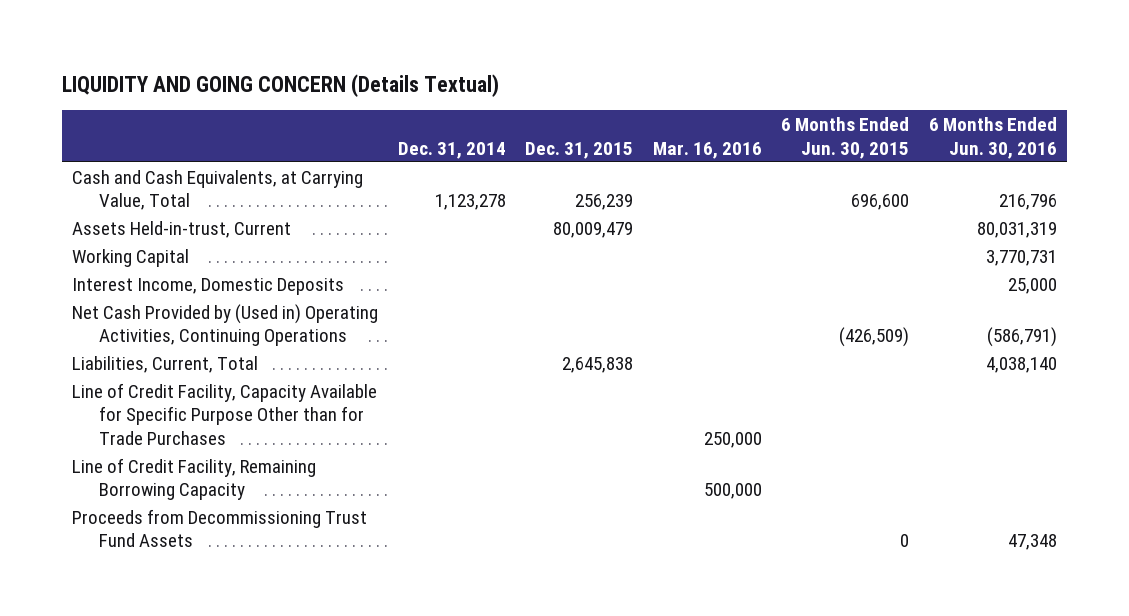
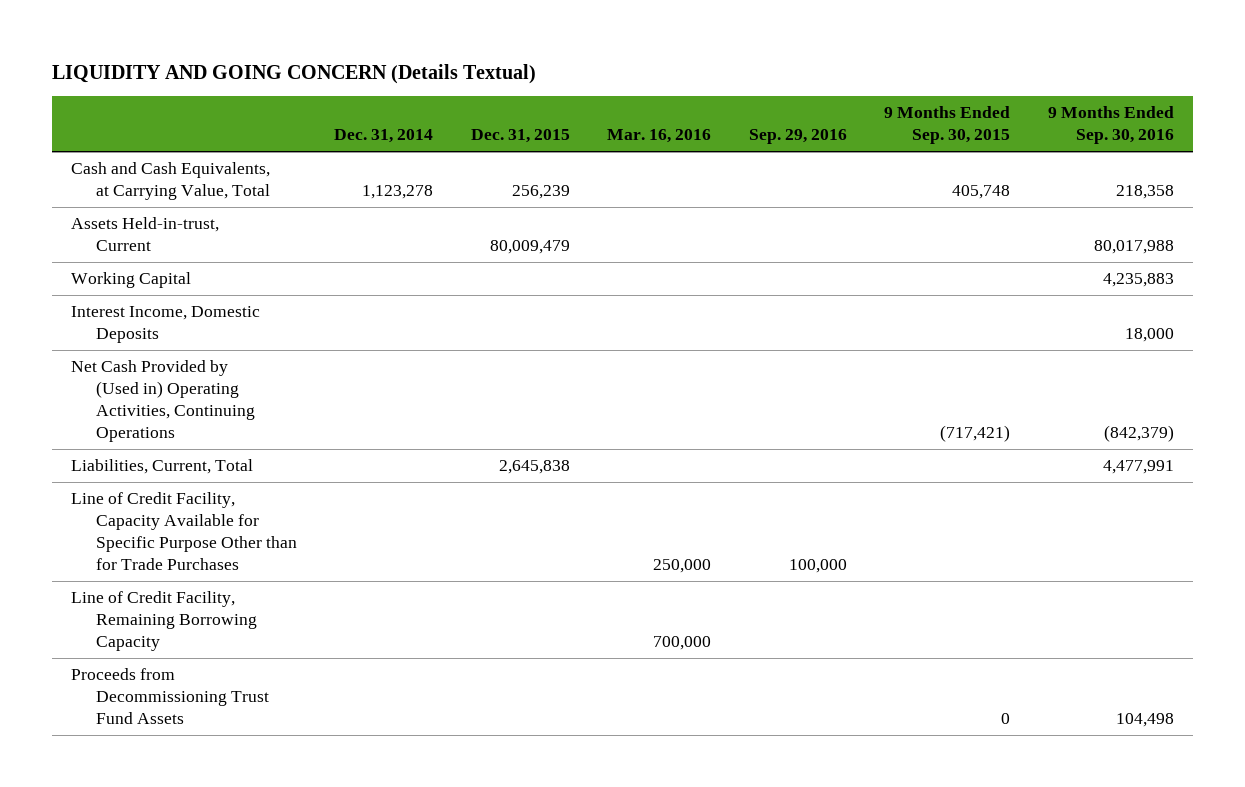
- | Dec. 31, 2014 | Dec. 31, 2015 | Mar. 16, 2016 | 6 Months Ended Jun. 30, 2015 | 6 Months Ended Jun. 30, 2016
+ | Dec. 31, 2014 | Dec. 31, 2015 | Mar. 16, 2016 | Sep. 29, 2016 | 9 Months Ended Sep. 30, 2015 | 9 Months Ended Sep. 30, 2016
- Line of Credit Facility, Remaining Borrowing Capacity | | | 500,000 | |
+ Line of Credit Facility, Remaining Borrowing Capacity | | | 700,000 | | |

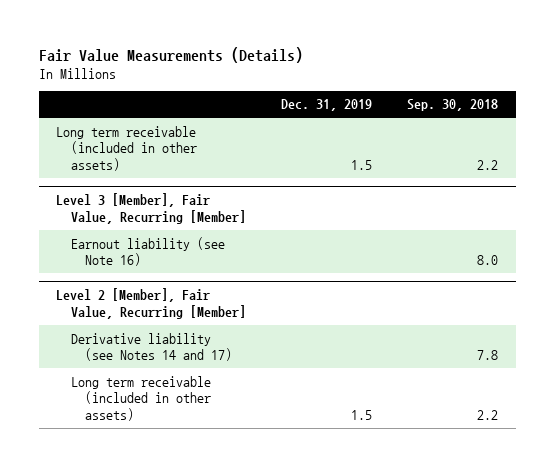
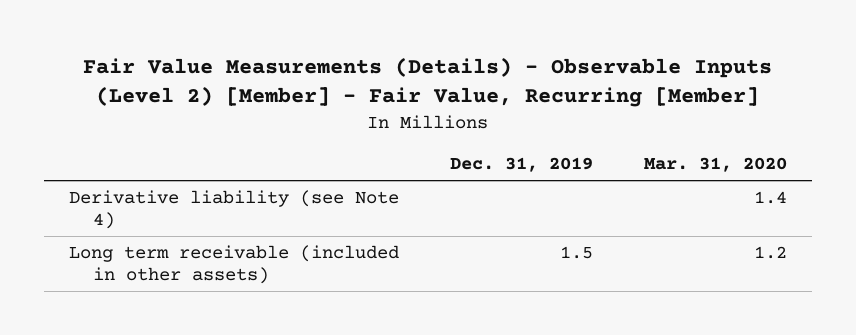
- Fair Value Measurements (Details)
+ Fair Value Measurements (Details) - Observable Inputs (Level 2) [Member] - Fair Value, Recurring [Member]
- | Dec. 31, 2019 | Sep. 30, 2018
+ | Dec. 31, 2019 | Mar. 31, 2020
+ Derivative liability (see Note 4) | | 1.4
- Level 3 [Member], Fair Value, Recurring [Member]
- Earnout liability (see Note 16) | | 8.0
- Level 2 [Member], Fair Value, Recurring [Member]
- Derivative liability (see Notes 14 and 17) | | 7.8
- Long term receivable (included in other assets) | 1.5 | 2.2

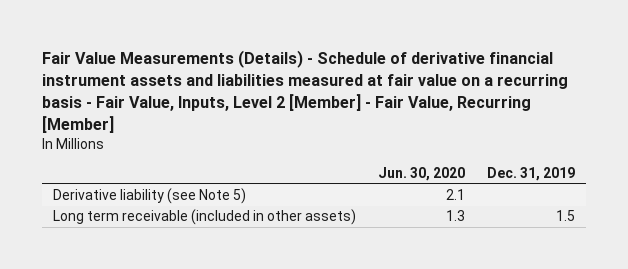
- Fair Value Measurements (Details) - Observable Inputs (Level 2) [Member] - Fair Value, Recurring [Member]
+ Fair Value Measurements (Details) - Schedule of derivative financial instrument assets and liabilities measured at fair value on a recurring basis - Fair Value, Inputs, Level 2 [Member] - Fair Value, Recurring [Member]
- | Dec. 31, 2019 | Mar. 31, 2020
+ | Jun. 30, 2020 | Dec. 31, 2019
- Derivative liability (see Note 4) | | 1.4
+ Derivative liability (see Note 5) | 2.1 |

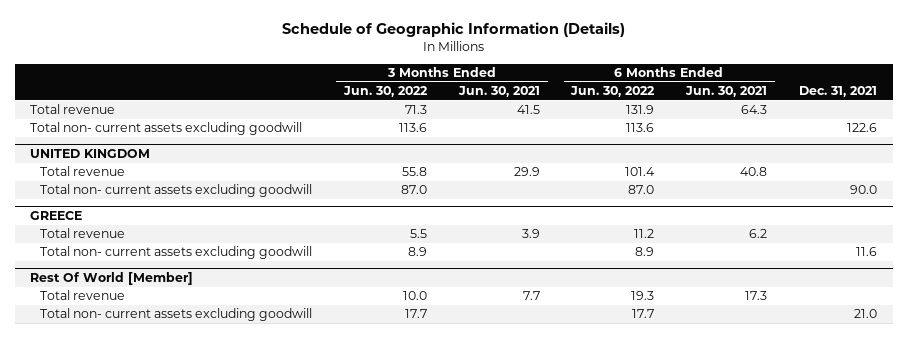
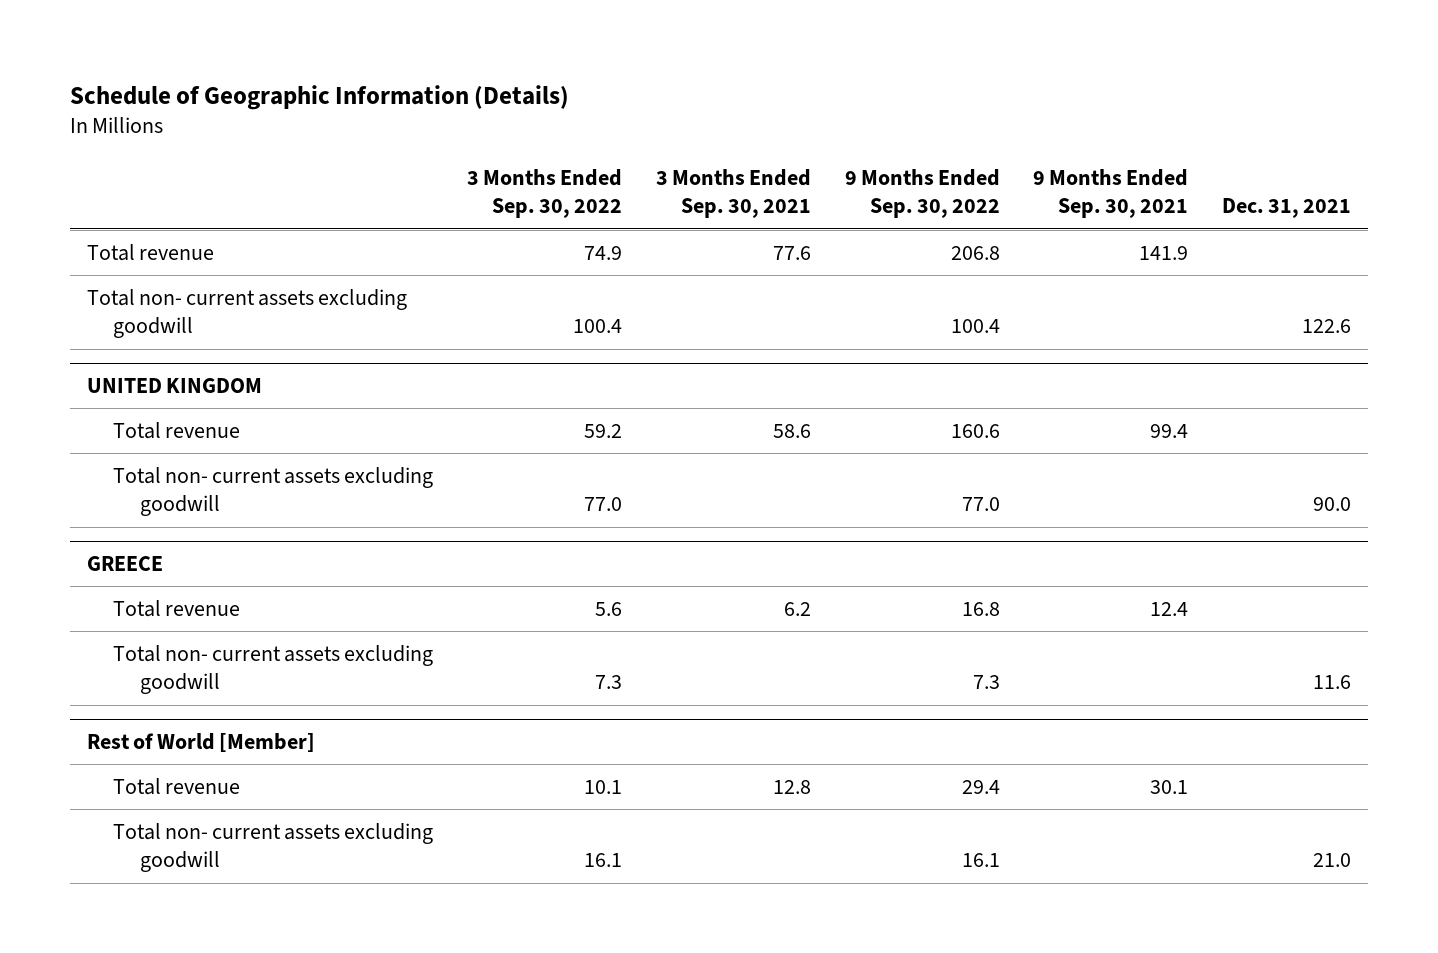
- | 3 Months Ended Jun. 30, 2022 | 3 Months Ended Jun. 30, 2021 | 6 Months Ended Jun. 30, 2022 | 6 Months Ended Jun. 30, 2021 | Dec. 31, 2021
+ | 3 Months Ended Sep. 30, 2022 | 3 Months Ended Sep. 30, 2021 | 9 Months Ended Sep. 30, 2022 | 9 Months Ended Sep. 30, 2021 | Dec. 31, 2021
- Rest Of World [Member]
+ Rest of World [Member]

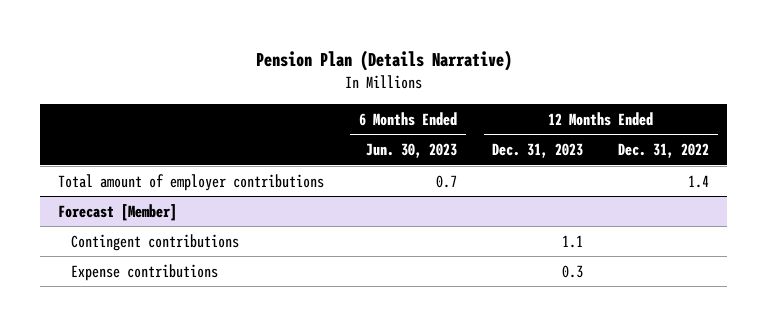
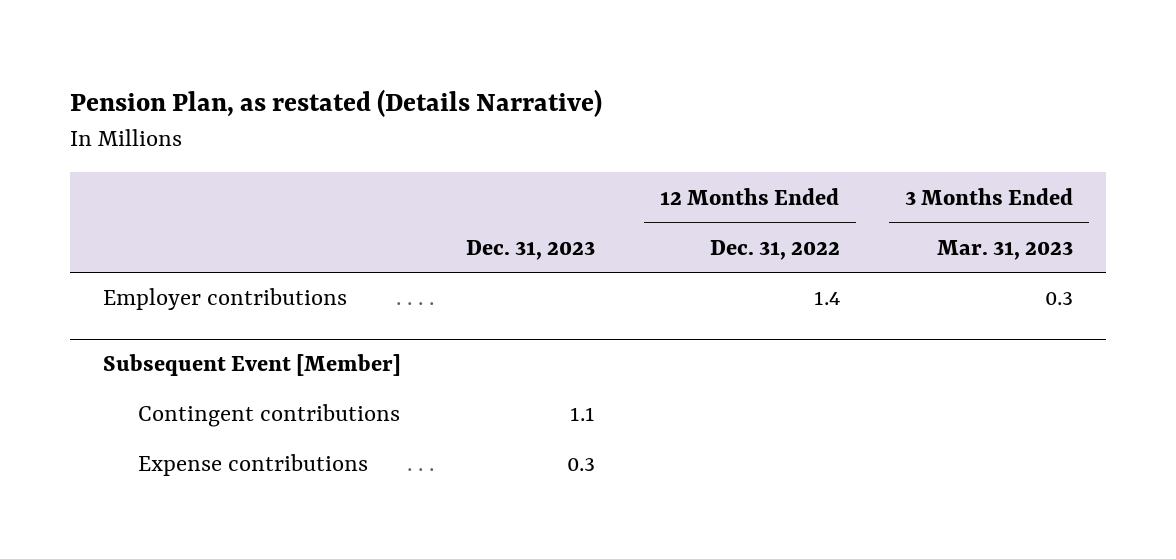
- Pension Plan (Details Narrative)
+ Pension Plan, as restated (Details Narrative)
- | 6 Months Ended Jun. 30, 2023 | 12 Months Ended Dec. 31, 2023 | 12 Months Ended Dec. 31, 2022
+ | Dec. 31, 2023 | 12 Months Ended Dec. 31, 2022 | 3 Months Ended Mar. 31, 2023
- Total amount of employer contributions | 0.7 | | 1.4
- Forecast [Member]
- Contingent contributions | | 1.1 |
- Expense contributions | | 0.3 |
+ Employer contributions | | 1.4 | 0.3
+ Subsequent Event [Member]
+ Contingent contributions | 1.1 | |
+ Expense contributions | 0.3 | |

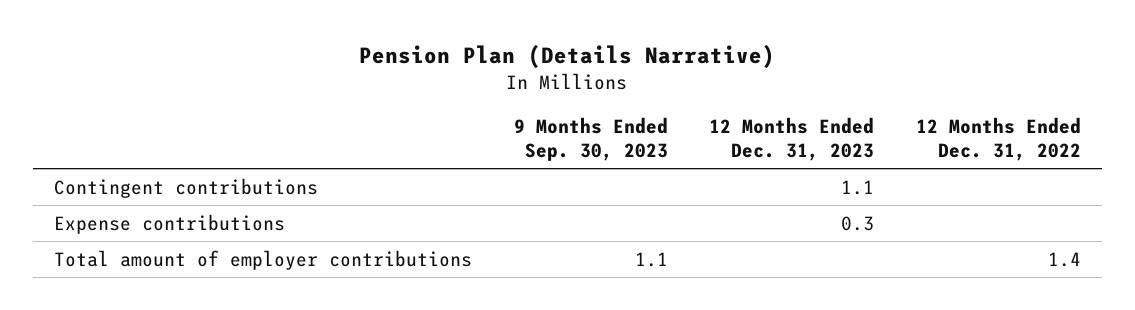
- Pension Plan, as restated (Details Narrative)
+ Pension Plan (Details Narrative)
- | Dec. 31, 2023 | 12 Months Ended Dec. 31, 2022 | 3 Months Ended Mar. 31, 2023
+ | 9 Months Ended Sep. 30, 2023 | 12 Months Ended Dec. 31, 2023 | 12 Months Ended Dec. 31, 2022
- Employer contributions | | 1.4 | 0.3
- Subsequent Event [Member]
- Contingent contributions | 1.1 | |
- Expense contributions | 0.3 | |
+ Contingent contributions | | 1.1 |
+ Expense contributions | | 0.3 |
+ Total amount of employer contributions | 1.1 | | 1.4

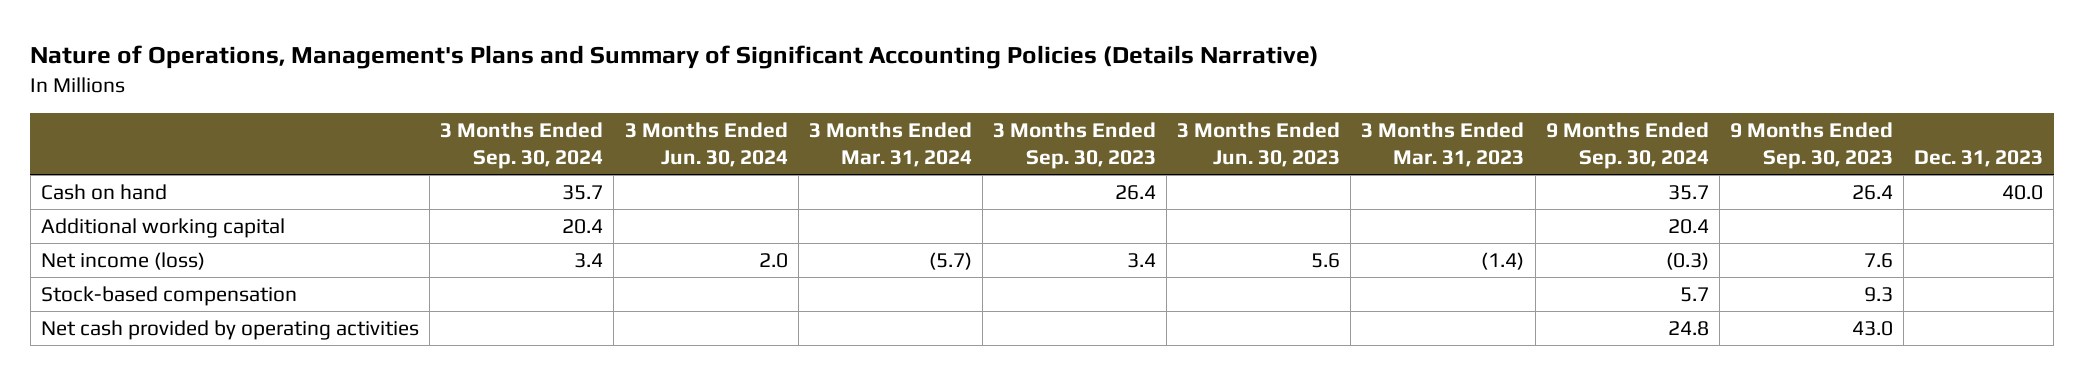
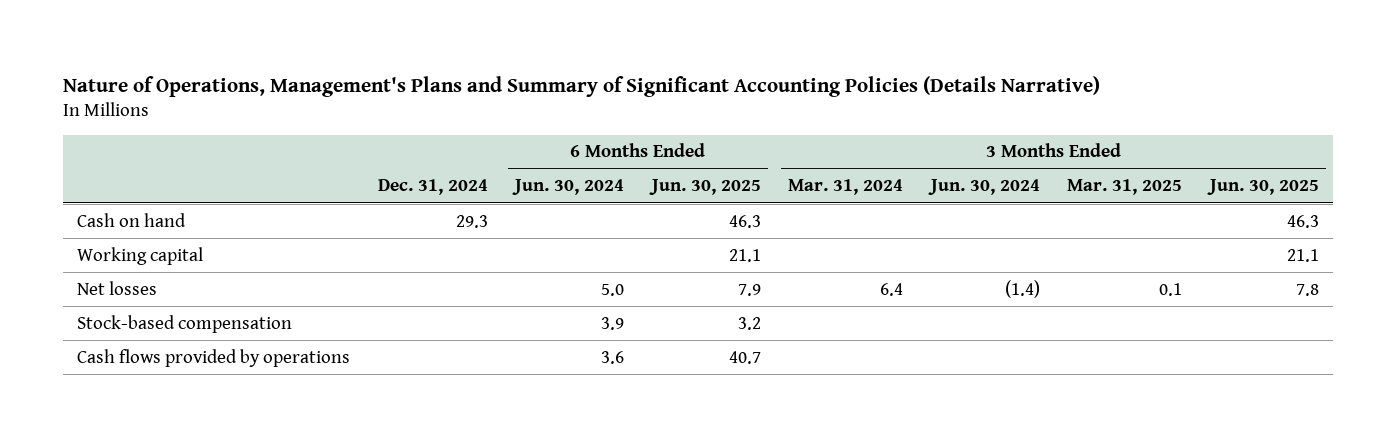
- | 3 Months Ended Sep. 30, 2024 | 3 Months Ended Jun. 30, 2024 | 3 Months Ended Mar. 31, 2024 | 3 Months Ended Sep. 30, 2023 | 3 Months Ended Jun. 30, 2023 | 3 Months Ended Mar. 31, 2023 | 9 Months Ended Sep. 30, 2024 | 9 Months Ended Sep. 30, 2023 | Dec. 31, 2023
+ | Dec. 31, 2024 | 6 Months Ended Jun. 30, 2024 | 6 Months Ended Jun. 30, 2025 | 3 Months Ended Mar. 31, 2024 | 3 Months Ended Jun. 30, 2024 | 3 Months Ended Mar. 31, 2025 | 3 Months Ended Jun. 30, 2025
- Additional working capital | 20.4 | | | | | | 20.4 | |
- Net income (loss) | 3.4 | 2.0 | (5.7) | 3.4 | 5.6 | (1.4) | (0.3) | 7.6 |
+ Working capital | | | 21.1 | | | | 21.1
+ Net losses | | 5.0 | 7.9 | 6.4 | (1.4) | 0.1 | 7.8
- Net cash provided by operating activities | | | | | | | 24.8 | 43.0 |
+ Cash flows provided by operations | | 3.6 | 40.7 | | | |

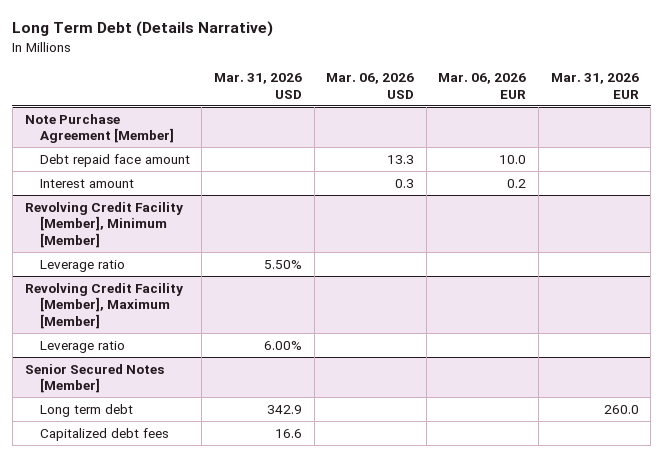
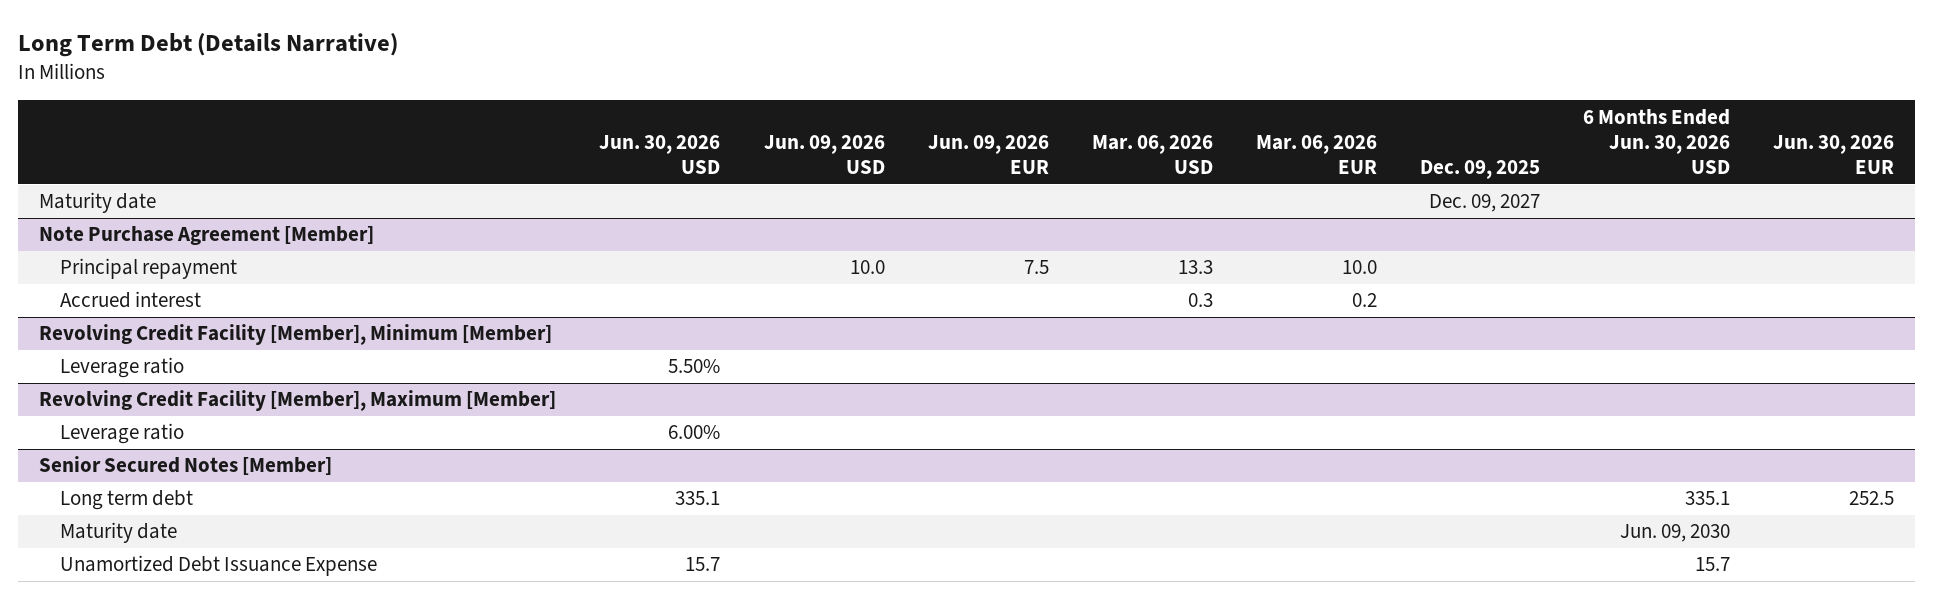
- | Mar. 31, 2026 USD | Mar. 06, 2026 USD | Mar. 06, 2026 EUR | Mar. 31, 2026 EUR
+ | Jun. 30, 2026 USD | Jun. 09, 2026 USD | Jun. 09, 2026 EUR | Mar. 06, 2026 USD | Mar. 06, 2026 EUR | Dec. 09, 2025 | 6 Months Ended Jun. 30, 2026 USD | Jun. 30, 2026 EUR
+ Maturity date | | | | | | Dec. 09, 2027 | |
@ Note Purchase Agreement [Member]
- Debt repaid face amount | | 13.3 | 10.0 |
- Interest amount | | 0.3 | 0.2 |
+ Principal repayment | | 10.0 | 7.5 | 13.3 | 10.0 | | |
+ Accrued interest | | | | 0.3 | 0.2 | | |
@ Senior Secured Notes [Member]
- Capitalized debt fees | 16.6 | | |
+ Maturity date | | | | | | | Jun. 09, 2030 |
+ Unamortized Debt Issuance Expense | 15.7 | | | | | | 15.7 |

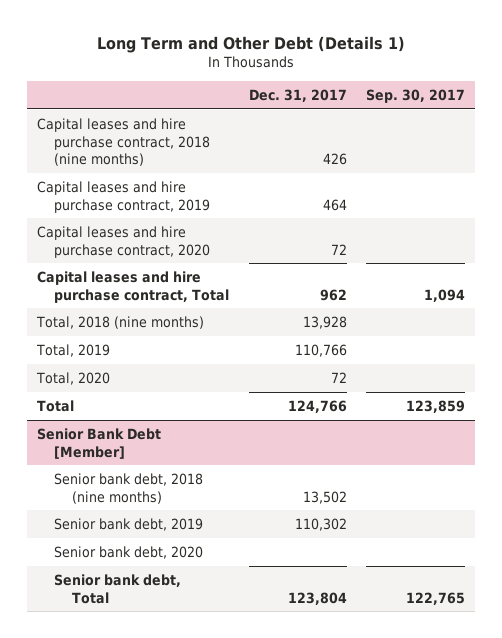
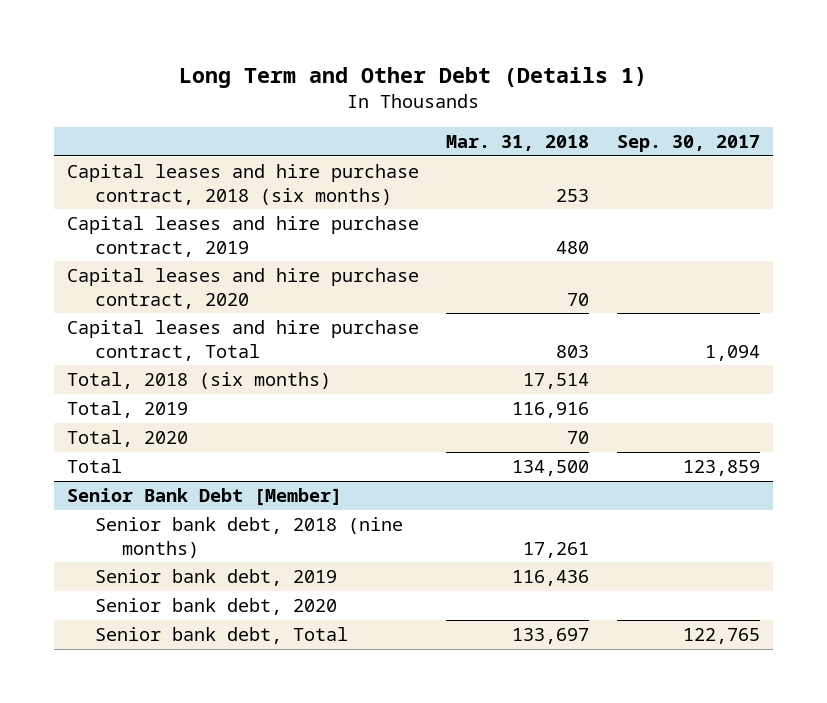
- | Dec. 31, 2017 | Sep. 30, 2017
+ | Mar. 31, 2018 | Sep. 30, 2017
- Capital leases and hire purchase contract, 2018 (nine months) | 426 |
+ Capital leases and hire purchase contract, 2018 (six months) | 253 |
- Total, 2018 (nine months) | 13,928 |
+ Total, 2018 (six months) | 17,514 |

